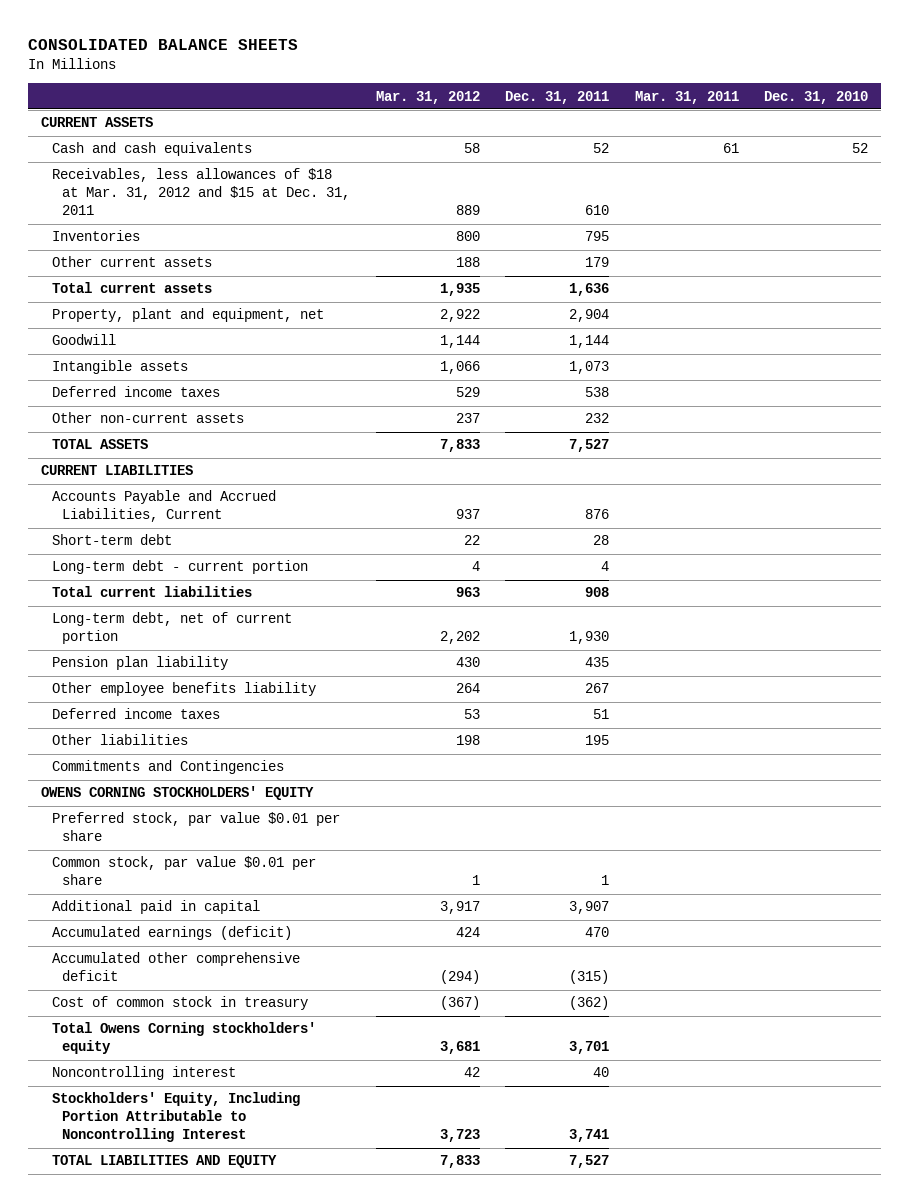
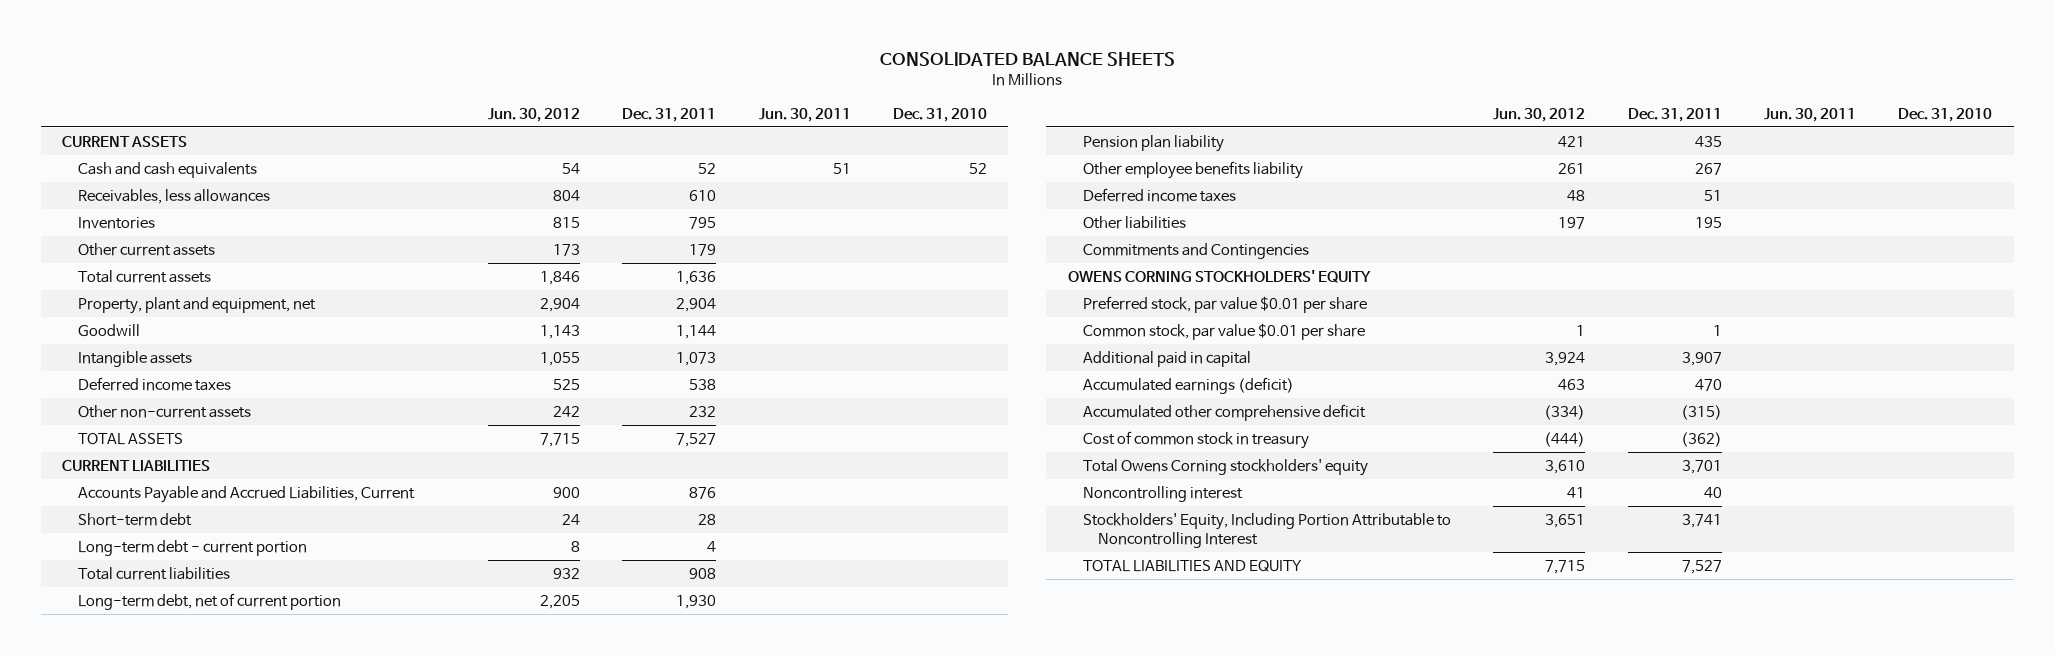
- | Mar. 31, 2012 | Dec. 31, 2011 | Mar. 31, 2011 | Dec. 31, 2010
+ | Jun. 30, 2012 | Dec. 31, 2011 | Jun. 30, 2011 | Dec. 31, 2010
- Receivables, less allowances of $18 at Mar. 31, 2012 and $15 at Dec. 31, 2011 | 889 | 610 | |
+ Receivables, less allowances | 804 | 610 | |

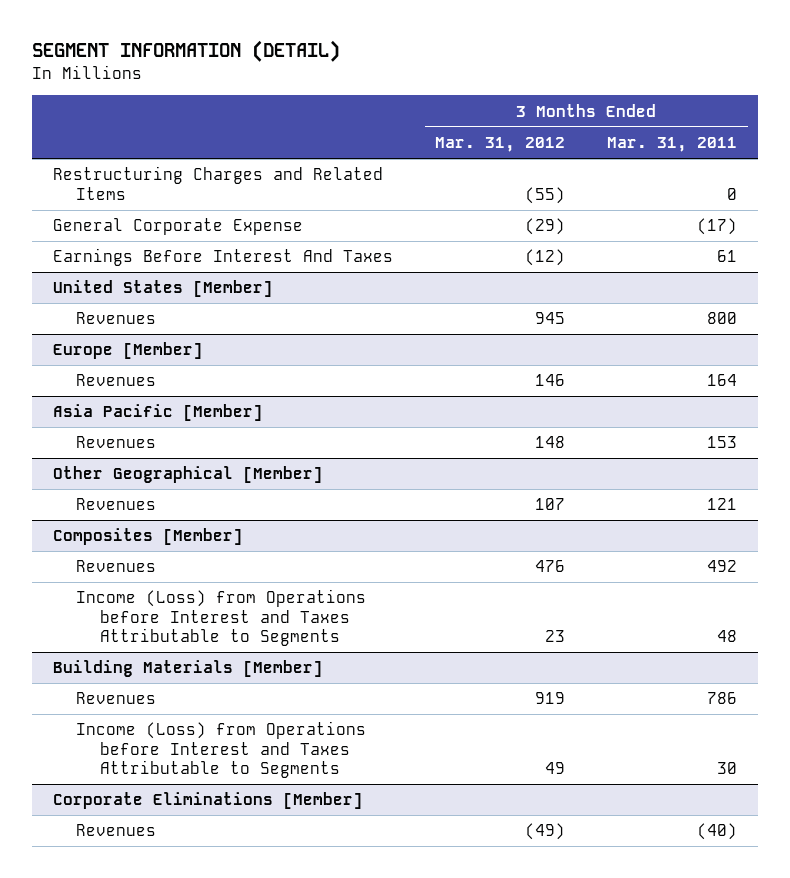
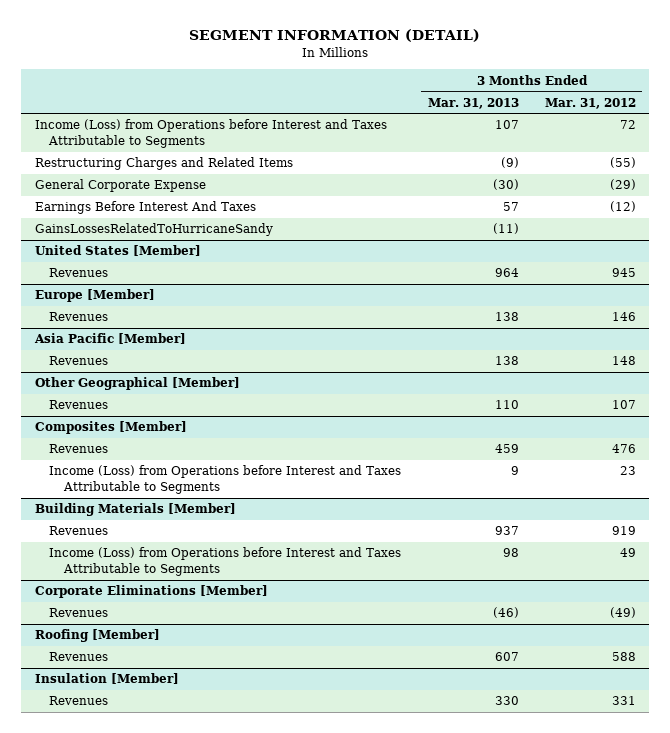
- | 3 Months Ended Mar. 31, 2012 | 3 Months Ended Mar. 31, 2011
+ | 3 Months Ended Mar. 31, 2013 | 3 Months Ended Mar. 31, 2012
+ Income (Loss) from Operations before Interest and Taxes Attributable to Segments | 107 | 72
+ GainsLossesRelatedToHurricaneSandy | (11) |
+ Roofing [Member]
+ Revenues | 607 | 588
+ Insulation [Member]
+ Revenues | 330 | 331

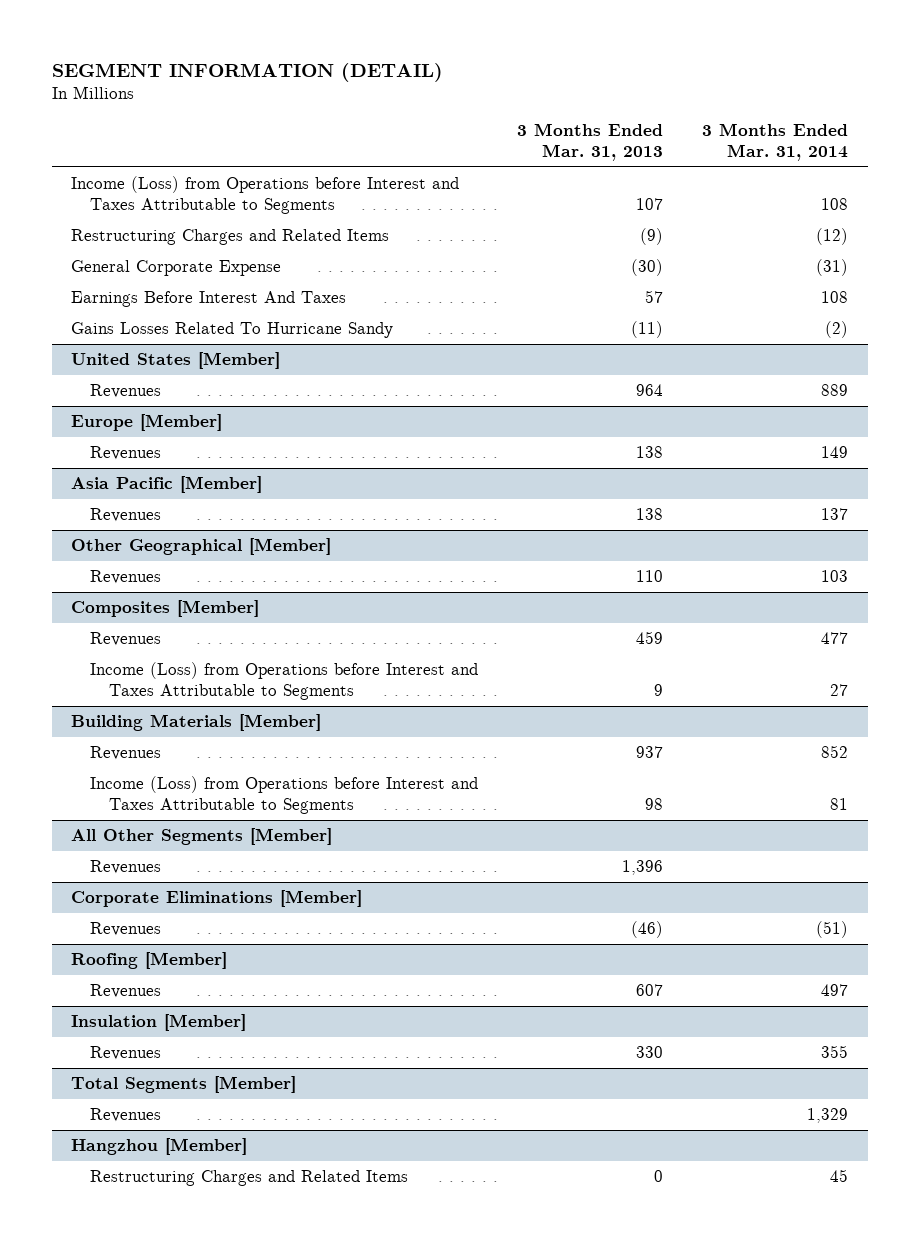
- | 3 Months Ended Mar. 31, 2013 | 3 Months Ended Mar. 31, 2012
+ | 3 Months Ended Mar. 31, 2013 | 3 Months Ended Mar. 31, 2014
- GainsLossesRelatedToHurricaneSandy | (11) |
+ Gains Losses Related To Hurricane Sandy | (11) | (2)
+ All Other Segments [Member]
+ Revenues | 1,396 |
+ Total Segments [Member]
+ Revenues | | 1,329
+ Hangzhou [Member]
+ Restructuring Charges and Related Items | 0 | 45

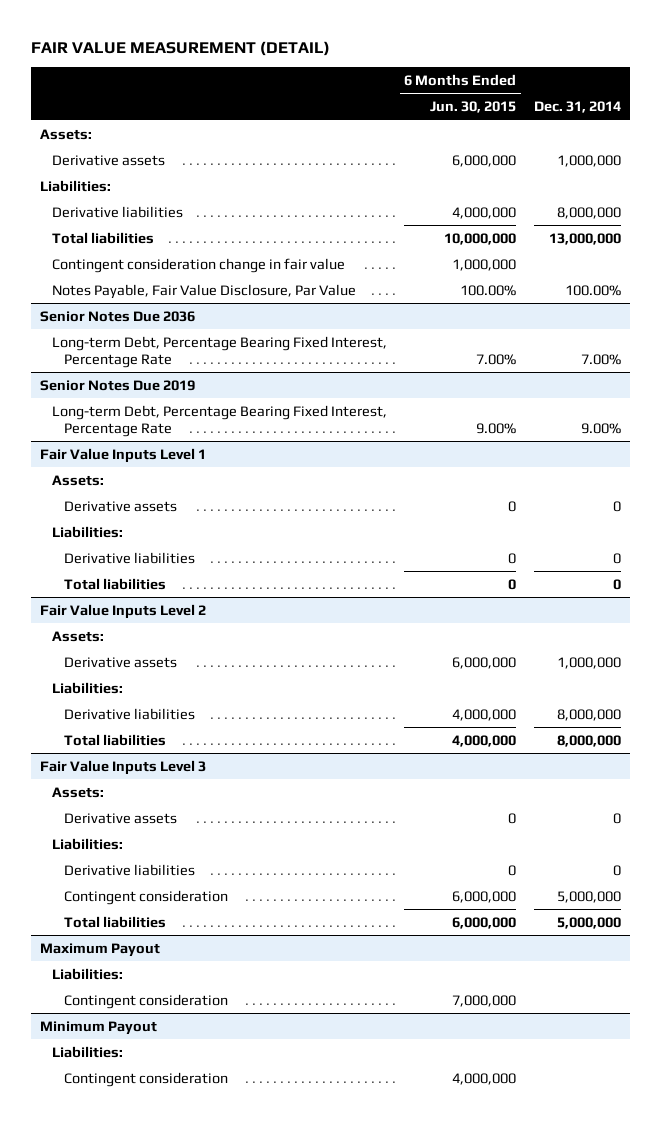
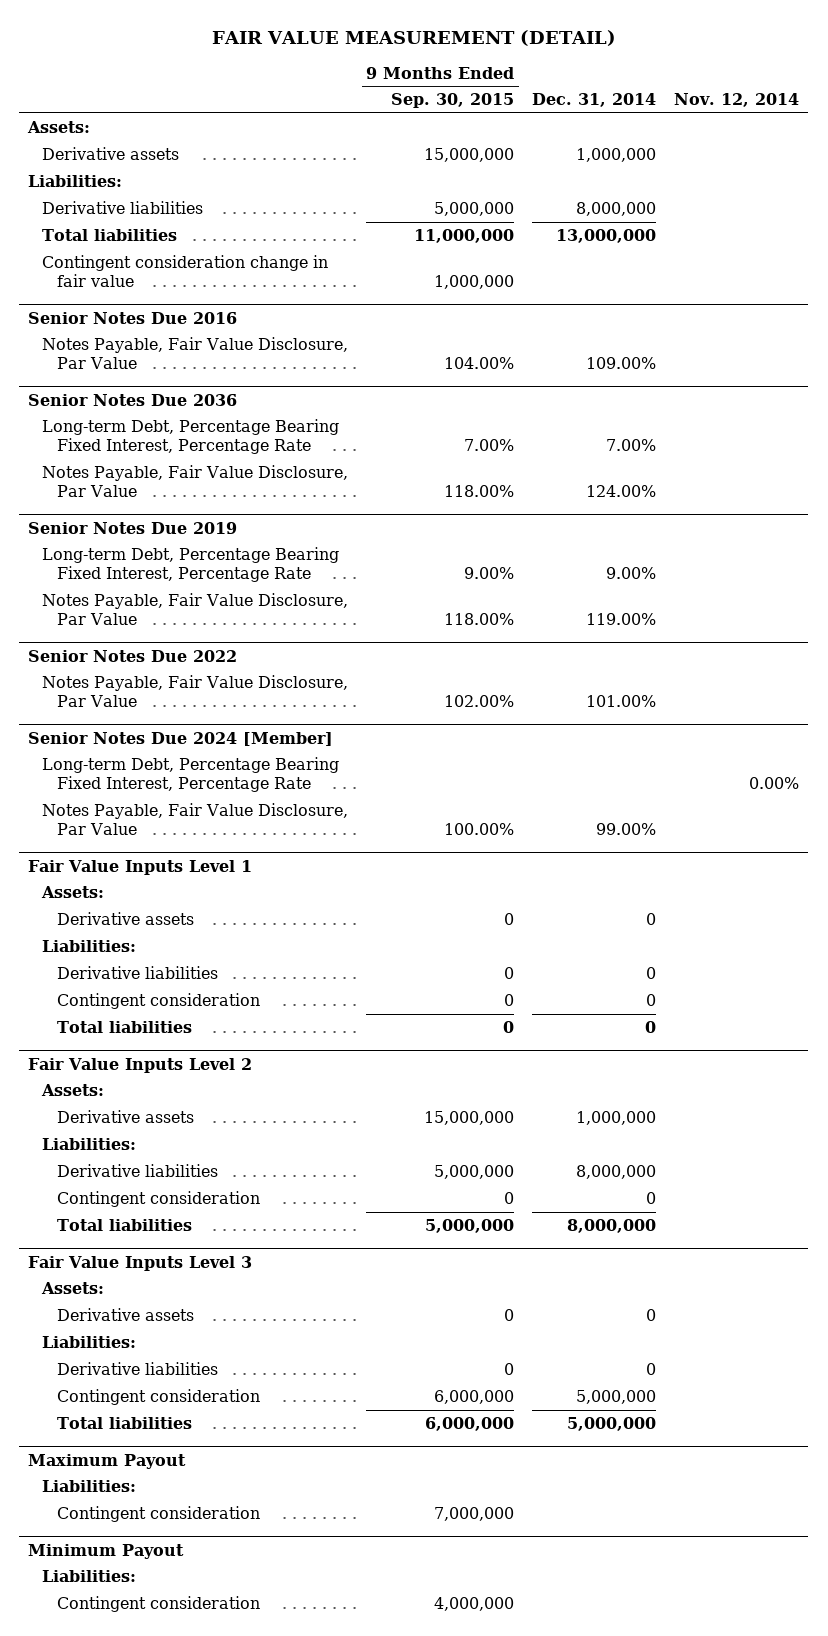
- | 6 Months Ended Jun. 30, 2015 | Dec. 31, 2014
+ | 9 Months Ended Sep. 30, 2015 | Dec. 31, 2014 | Nov. 12, 2014
- Notes Payable, Fair Value Disclosure, Par Value | 100.00% | 100.00%
+ Senior Notes Due 2016
+ Notes Payable, Fair Value Disclosure, Par Value | 104.00% | 109.00% |
@ Senior Notes Due 2036
+ Notes Payable, Fair Value Disclosure, Par Value | 118.00% | 124.00% |
@ Senior Notes Due 2019
+ Notes Payable, Fair Value Disclosure, Par Value | 118.00% | 119.00% |
+ Senior Notes Due 2022
+ Notes Payable, Fair Value Disclosure, Par Value | 102.00% | 101.00% |
+ Senior Notes Due 2024 [Member]
+ Long-term Debt, Percentage Bearing Fixed Interest, Percentage Rate | | | 0.00%
+ Notes Payable, Fair Value Disclosure, Par Value | 100.00% | 99.00% |
@ Fair Value Inputs Level 1
+ Contingent consideration | 0 | 0 |
@ Fair Value Inputs Level 2
+ Contingent consideration | 0 | 0 |

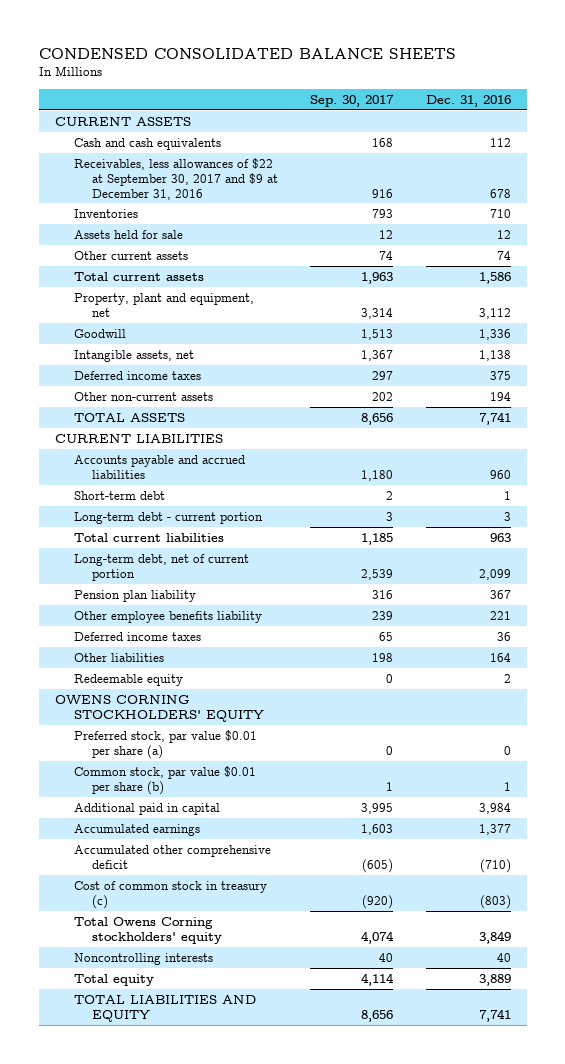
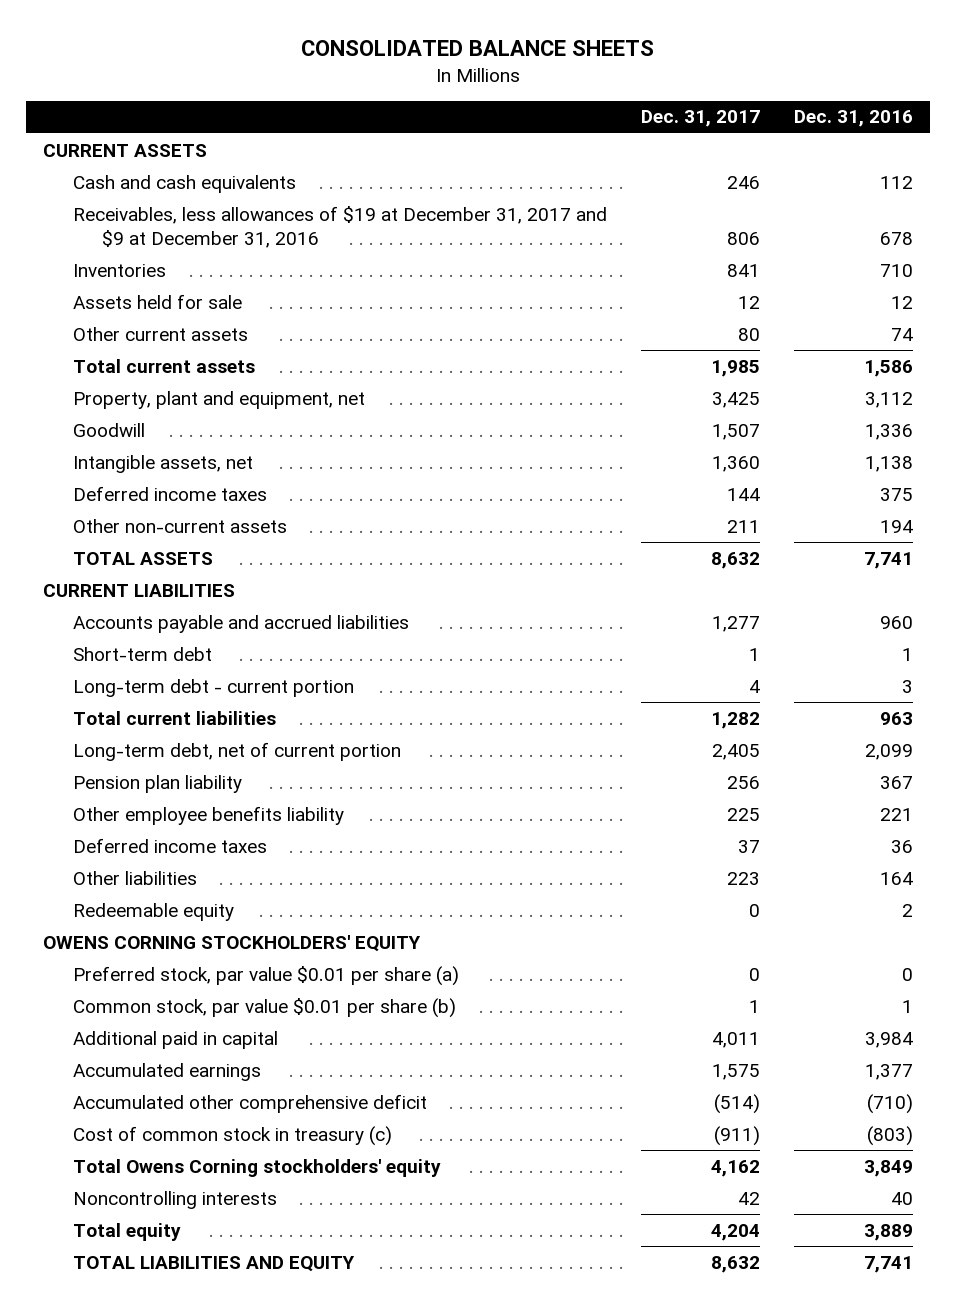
- CONDENSED CONSOLIDATED BALANCE SHEETS
+ CONSOLIDATED BALANCE SHEETS
- | Sep. 30, 2017 | Dec. 31, 2016
+ | Dec. 31, 2017 | Dec. 31, 2016
- Receivables, less allowances of $22 at September 30, 2017 and $9 at December 31, 2016 | 916 | 678
+ Receivables, less allowances of $19 at December 31, 2017 and $9 at December 31, 2016 | 806 | 678

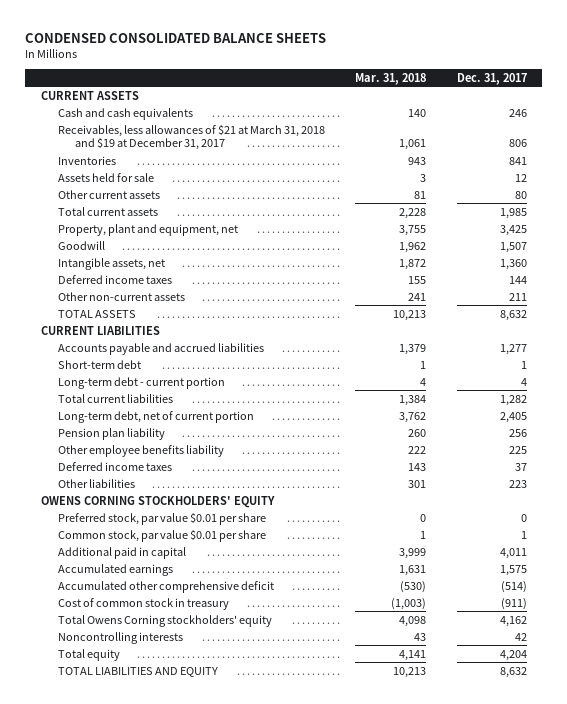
- CONSOLIDATED BALANCE SHEETS
+ CONDENSED CONSOLIDATED BALANCE SHEETS
- | Dec. 31, 2017 | Dec. 31, 2016
+ | Mar. 31, 2018 | Dec. 31, 2017
- Receivables, less allowances of $19 at December 31, 2017 and $9 at December 31, 2016 | 806 | 678
+ Receivables, less allowances of $21 at March 31, 2018 and $19 at December 31, 2017 | 1,061 | 806
- Redeemable equity | 0 | 2
- Preferred stock, par value $0.01 per share (a) | 0 | 0
- Common stock, par value $0.01 per share (b) | 1 | 1
+ Preferred stock, par value $0.01 per share | 0 | 0
+ Common stock, par value $0.01 per share | 1 | 1
- Cost of common stock in treasury (c) | (911) | (803)
+ Cost of common stock in treasury | (1,003) | (911)

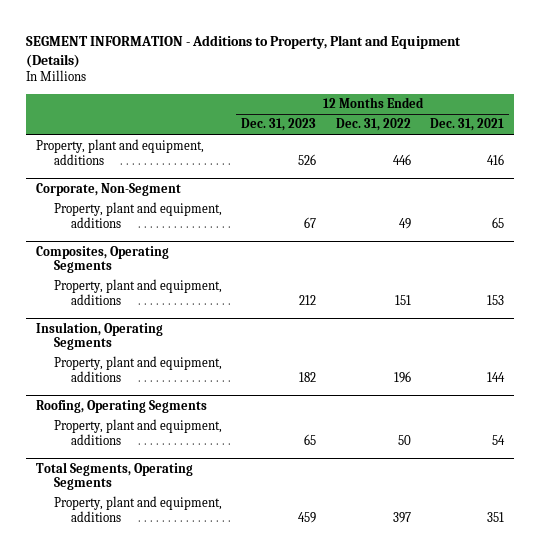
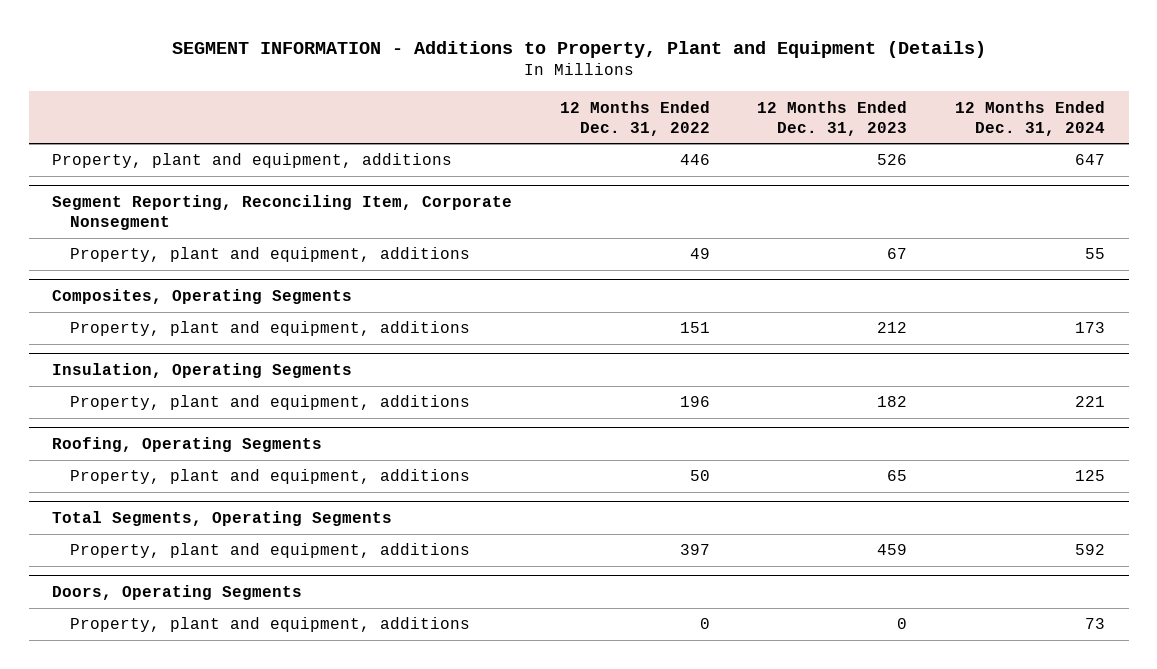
- | 12 Months Ended Dec. 31, 2023 | 12 Months Ended Dec. 31, 2022 | 12 Months Ended Dec. 31, 2021
+ | 12 Months Ended Dec. 31, 2022 | 12 Months Ended Dec. 31, 2023 | 12 Months Ended Dec. 31, 2024
- Corporate, Non-Segment
+ Segment Reporting, Reconciling Item, Corporate Nonsegment
+ Doors, Operating Segments
+ Property, plant and equipment, additions | 0 | 0 | 73

